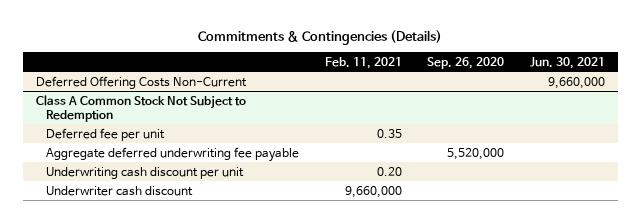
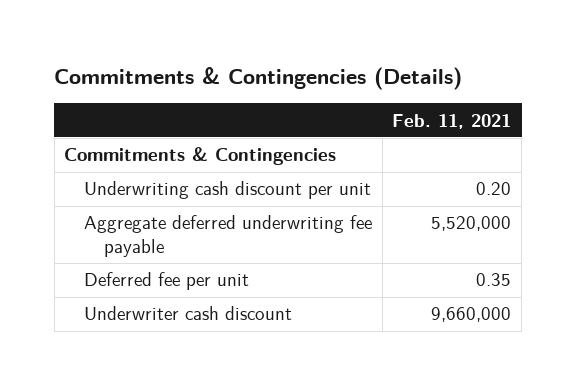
- | Feb. 11, 2021 | Sep. 26, 2020 | Jun. 30, 2021
+ | Feb. 11, 2021
- Deferred Offering Costs Non-Current | | | 9,660,000
- Class A Common Stock Not Subject to Redemption
- Deferred fee per unit | 0.35 | |
- Aggregate deferred underwriting fee payable | | 5,520,000 |
+ Commitments & Contingencies
+ Aggregate deferred underwriting fee payable | 5,520,000
+ Deferred fee per unit | 0.35

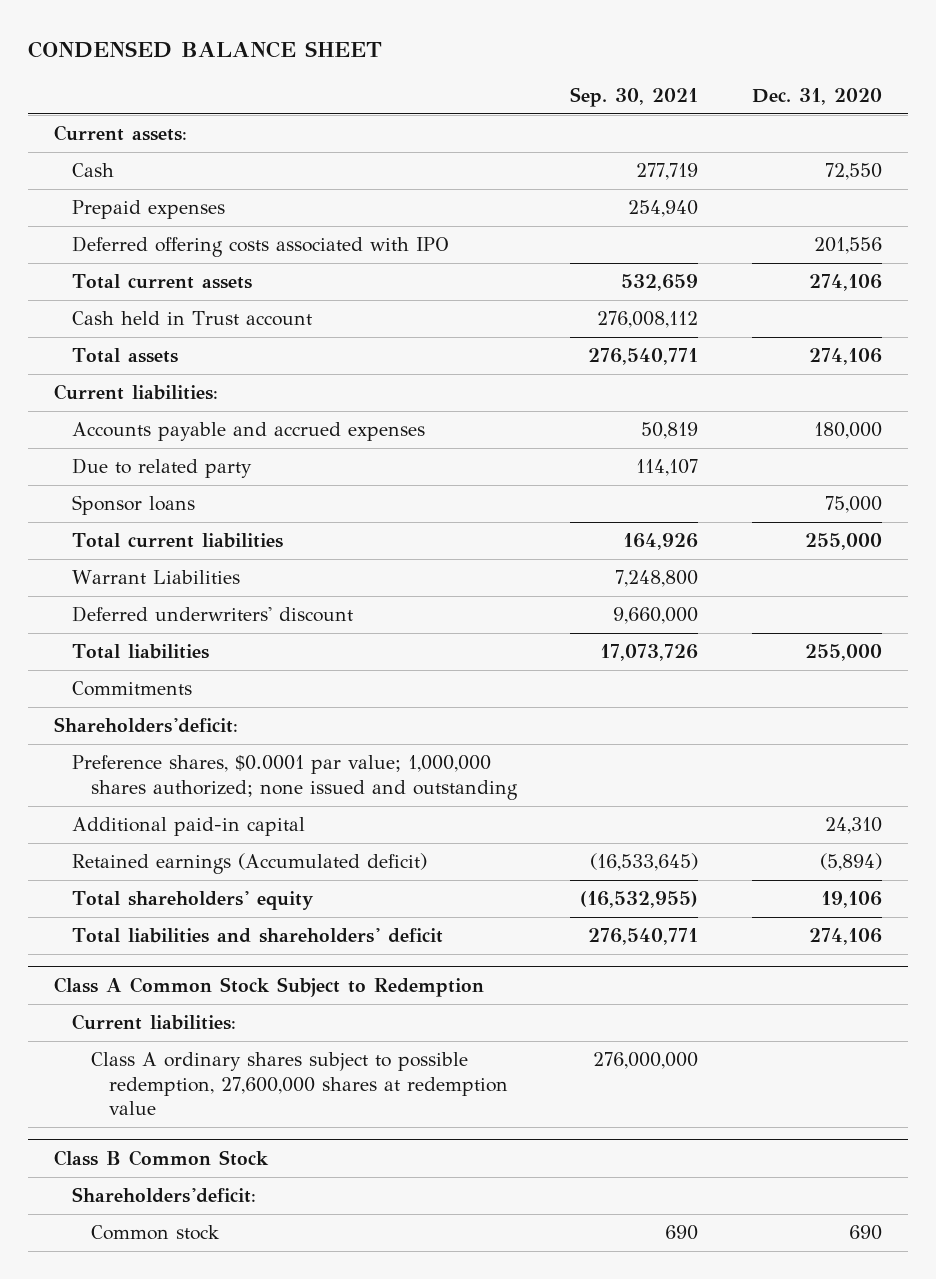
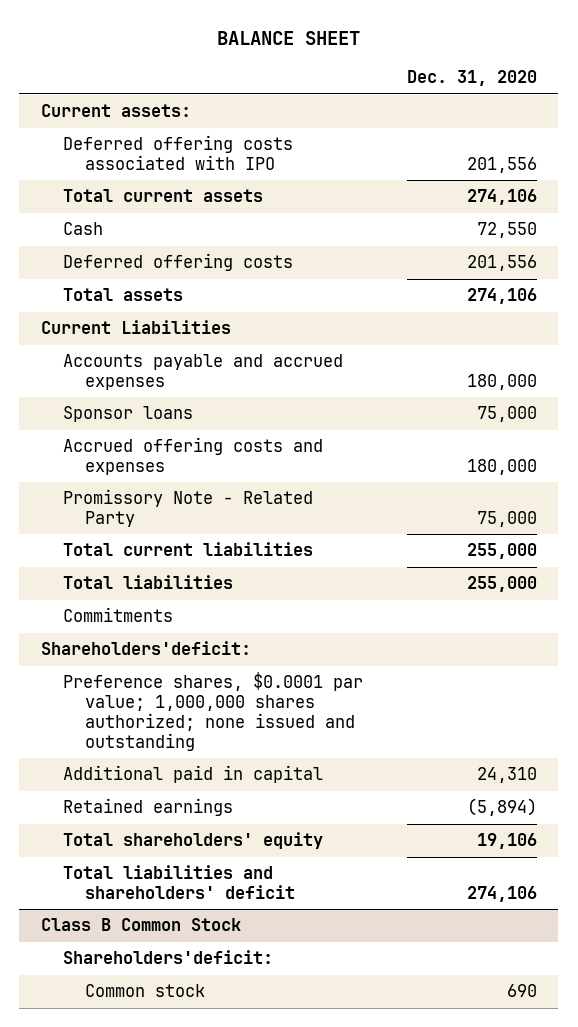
- CONDENSED BALANCE SHEET
+ BALANCE SHEET
- | Sep. 30, 2021 | Dec. 31, 2020
+ | Dec. 31, 2020
- Prepaid expenses | 254,940 |
- Cash held in Trust account | 276,008,112 |
moved down: Cash | 72,550
+ Deferred offering costs | 201,556
- Current liabilities:
+ Current Liabilities
- Due to related party | 114,107 |
+ Accrued offering costs and expenses | 180,000
+ Promissory Note - Related Party | 75,000
- Warrant Liabilities | 7,248,800 |
- Deferred underwriters' discount | 9,660,000 |
- Additional paid-in capital | | 24,310
- Retained earnings (Accumulated deficit) | (16,533,645) | (5,894)
+ Additional paid in capital | 24,310
+ Retained earnings | (5,894)
- Class A Common Stock Subject to Redemption
- Current liabilities:
- Class A ordinary shares subject to possible redemption, 27,600,000 shares at redemption value | 276,000,000 |

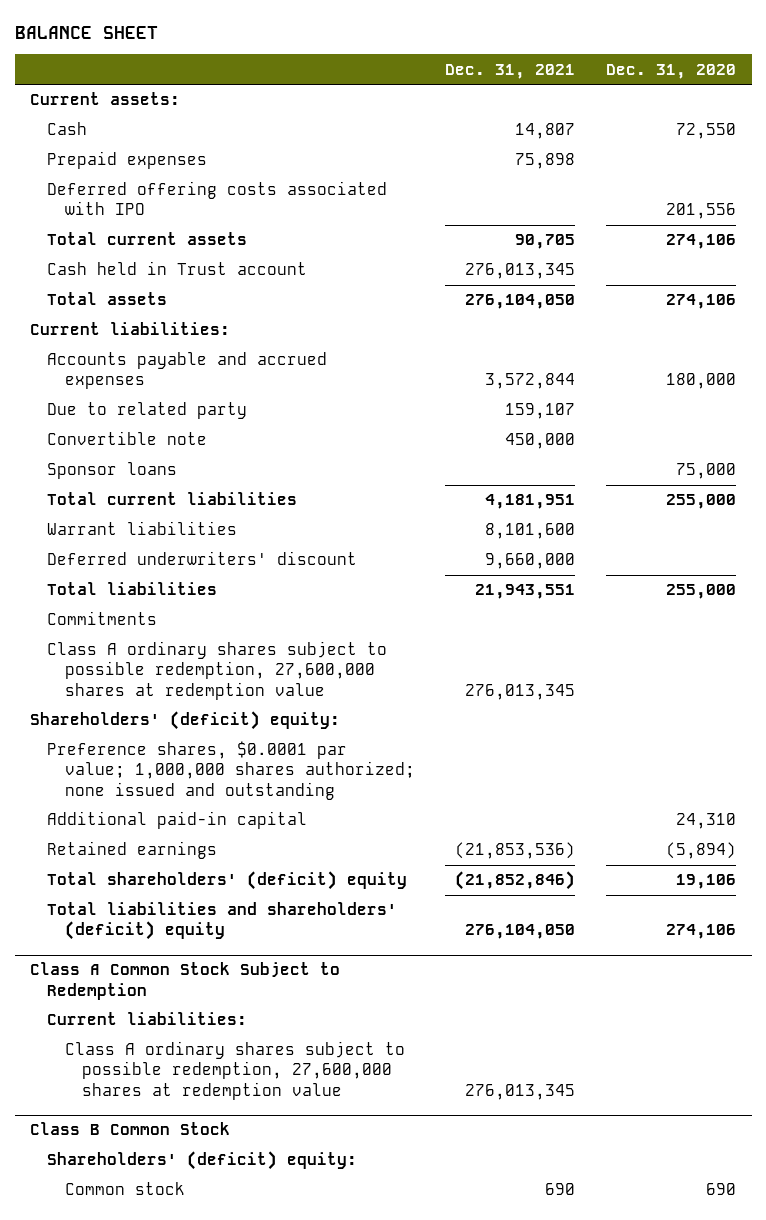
- | Dec. 31, 2020
+ | Dec. 31, 2021 | Dec. 31, 2020
moved up: Cash | 14,807 | 72,550
+ Prepaid expenses | 75,898 |
- Deferred offering costs | 201,556
+ Cash held in Trust account | 276,013,345 |
- Current Liabilities
+ Current liabilities:
+ Due to related party | 159,107 |
+ Convertible note | 450,000 |
- Accrued offering costs and expenses | 180,000
- Promissory Note - Related Party | 75,000
+ Warrant liabilities | 8,101,600 |
+ Deferred underwriters' discount | 9,660,000 |
- Shareholders'deficit:
+ Class A ordinary shares subject to possible redemption, 27,600,000 shares at redemption value | 276,013,345 |
+ Shareholders' (deficit) equity:
- Additional paid in capital | 24,310
+ Additional paid-in capital | | 24,310
- Total shareholders' equity | 19,106
- Total liabilities and shareholders' deficit | 274,106
+ Total shareholders' (deficit) equity | (21,852,846) | 19,106
+ Total liabilities and shareholders' (deficit) equity | 276,104,050 | 274,106
+ Class A Common Stock Subject to Redemption
+ Current liabilities:
+ Class A ordinary shares subject to possible redemption, 27,600,000 shares at redemption value | 276,013,345 |
@ Class B Common Stock
- Shareholders'deficit:
+ Shareholders' (deficit) equity:

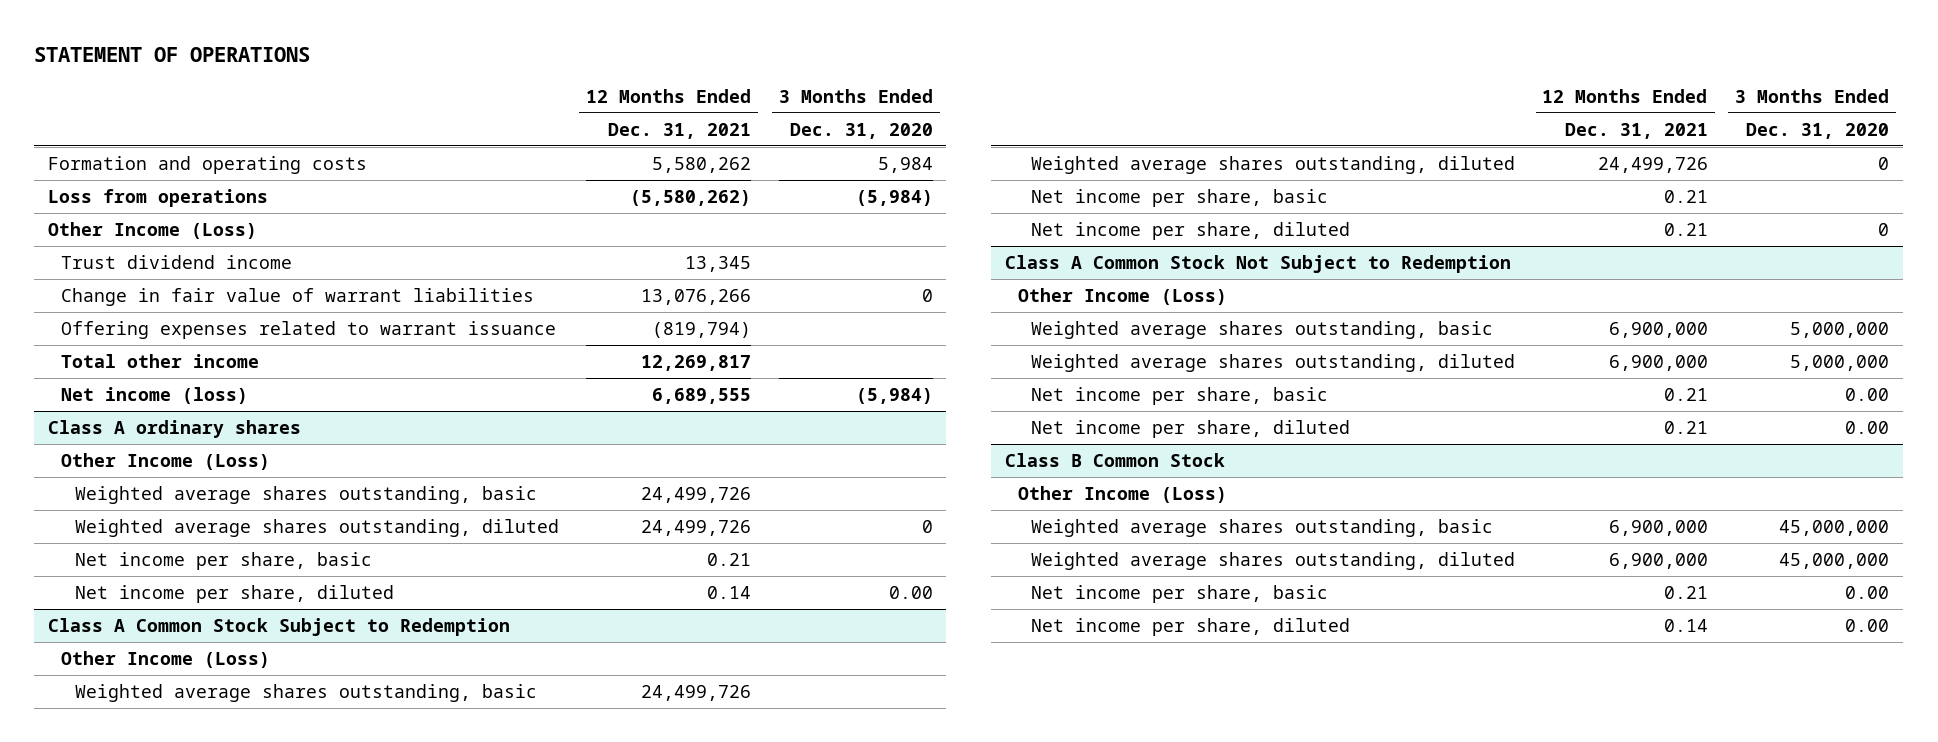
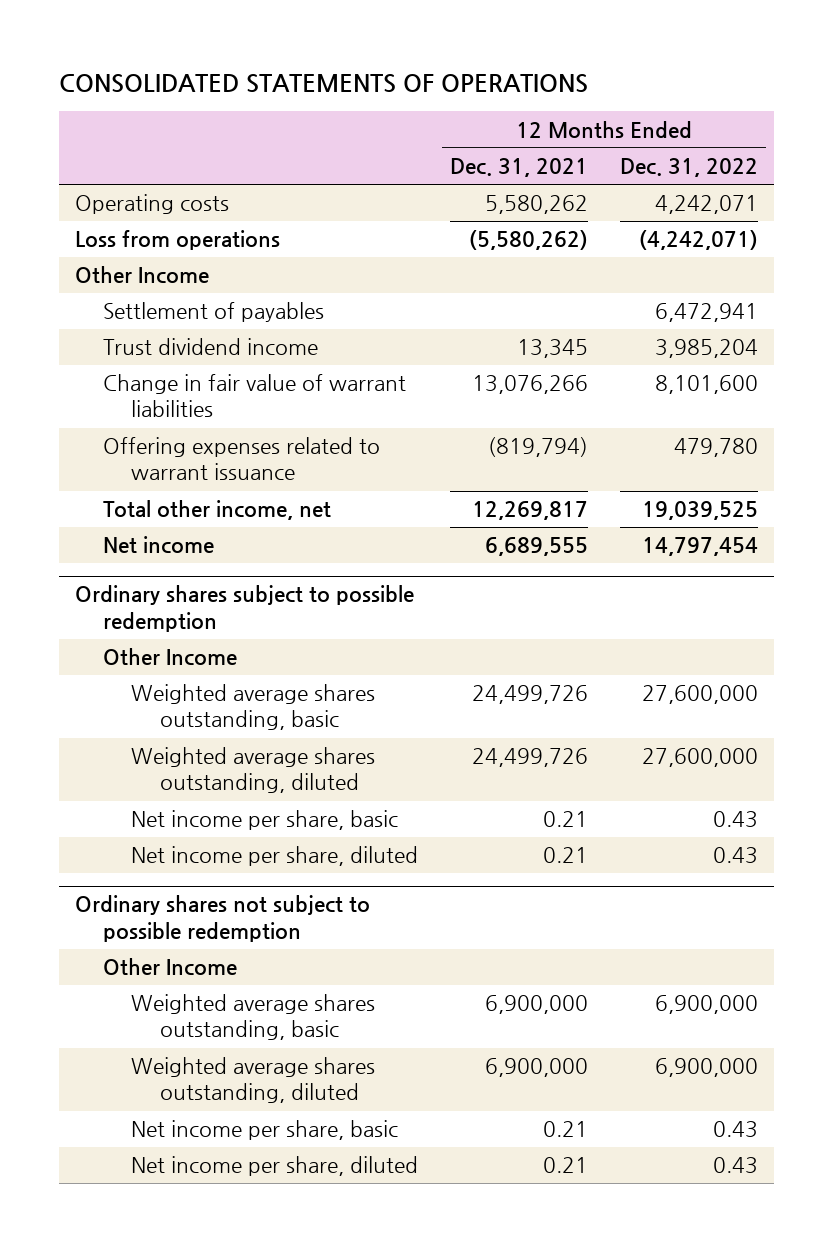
- STATEMENT OF OPERATIONS
+ CONSOLIDATED STATEMENTS OF OPERATIONS
- | 12 Months Ended Dec. 31, 2021 | 3 Months Ended Dec. 31, 2020
+ | 12 Months Ended Dec. 31, 2021 | 12 Months Ended Dec. 31, 2022
- Formation and operating costs | 5,580,262 | 5,984
+ Operating costs | 5,580,262 | 4,242,071
- Other Income (Loss)
+ Other Income
+ Settlement of payables | | 6,472,941
- Total other income | 12,269,817 |
- Net income (loss) | 6,689,555 | (5,984)
- Class A ordinary shares
- Other Income (Loss)
- Weighted average shares outstanding, basic | 24,499,726 |
- Weighted average shares outstanding, diluted | 24,499,726 | 0
- Net income per share, basic | 0.21 |
- Net income per share, diluted | 0.14 | 0.00
- Class A Common Stock Subject to Redemption
- Other Income (Loss)
+ Total other income, net | 12,269,817 | 19,039,525
+ Net income | 6,689,555 | 14,797,454
+ Ordinary shares subject to possible redemption
+ Other Income
- Class A Common Stock Not Subject to Redemption
- Other Income (Loss)
+ Ordinary shares not subject to possible redemption
+ Other Income
- Class B Common Stock
- Other Income (Loss)
- Weighted average shares outstanding, basic | 6,900,000 | 45,000,000
- Weighted average shares outstanding, diluted | 6,900,000 | 45,000,000
- Net income per share, basic | 0.21 | 0.00
- Net income per share, diluted | 0.14 | 0.00

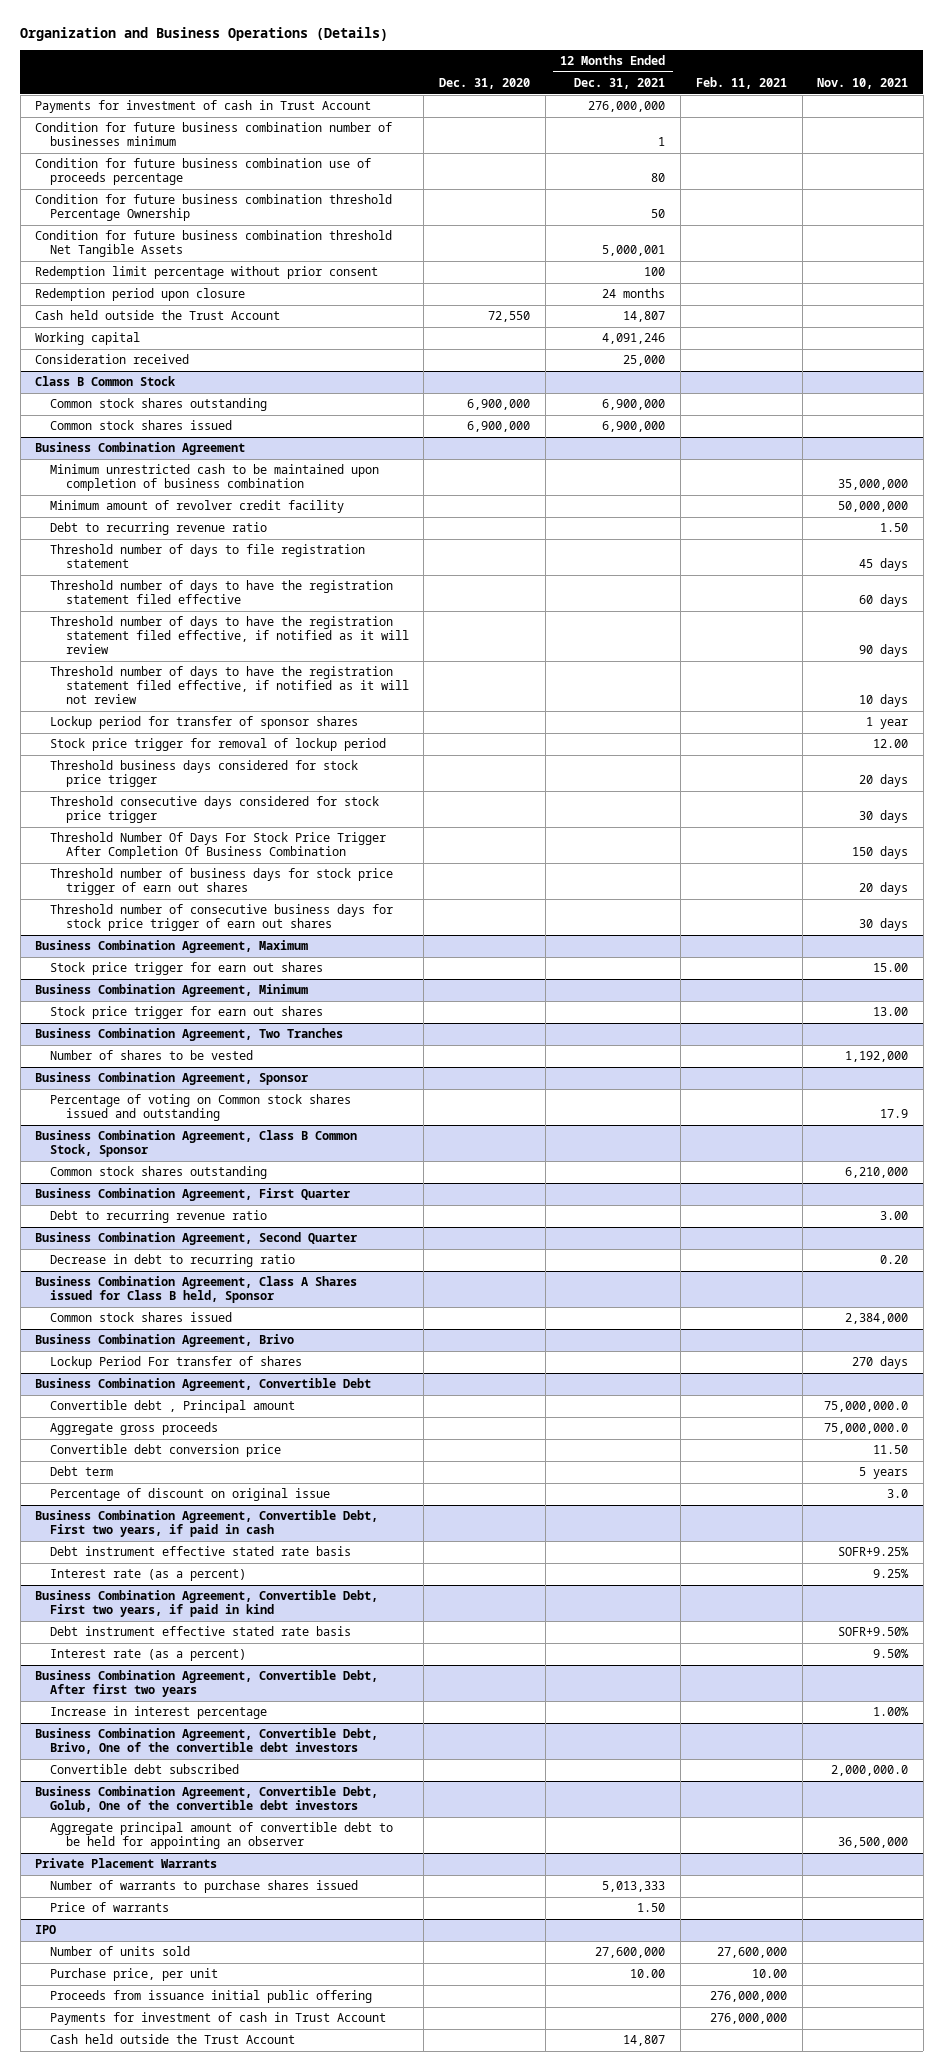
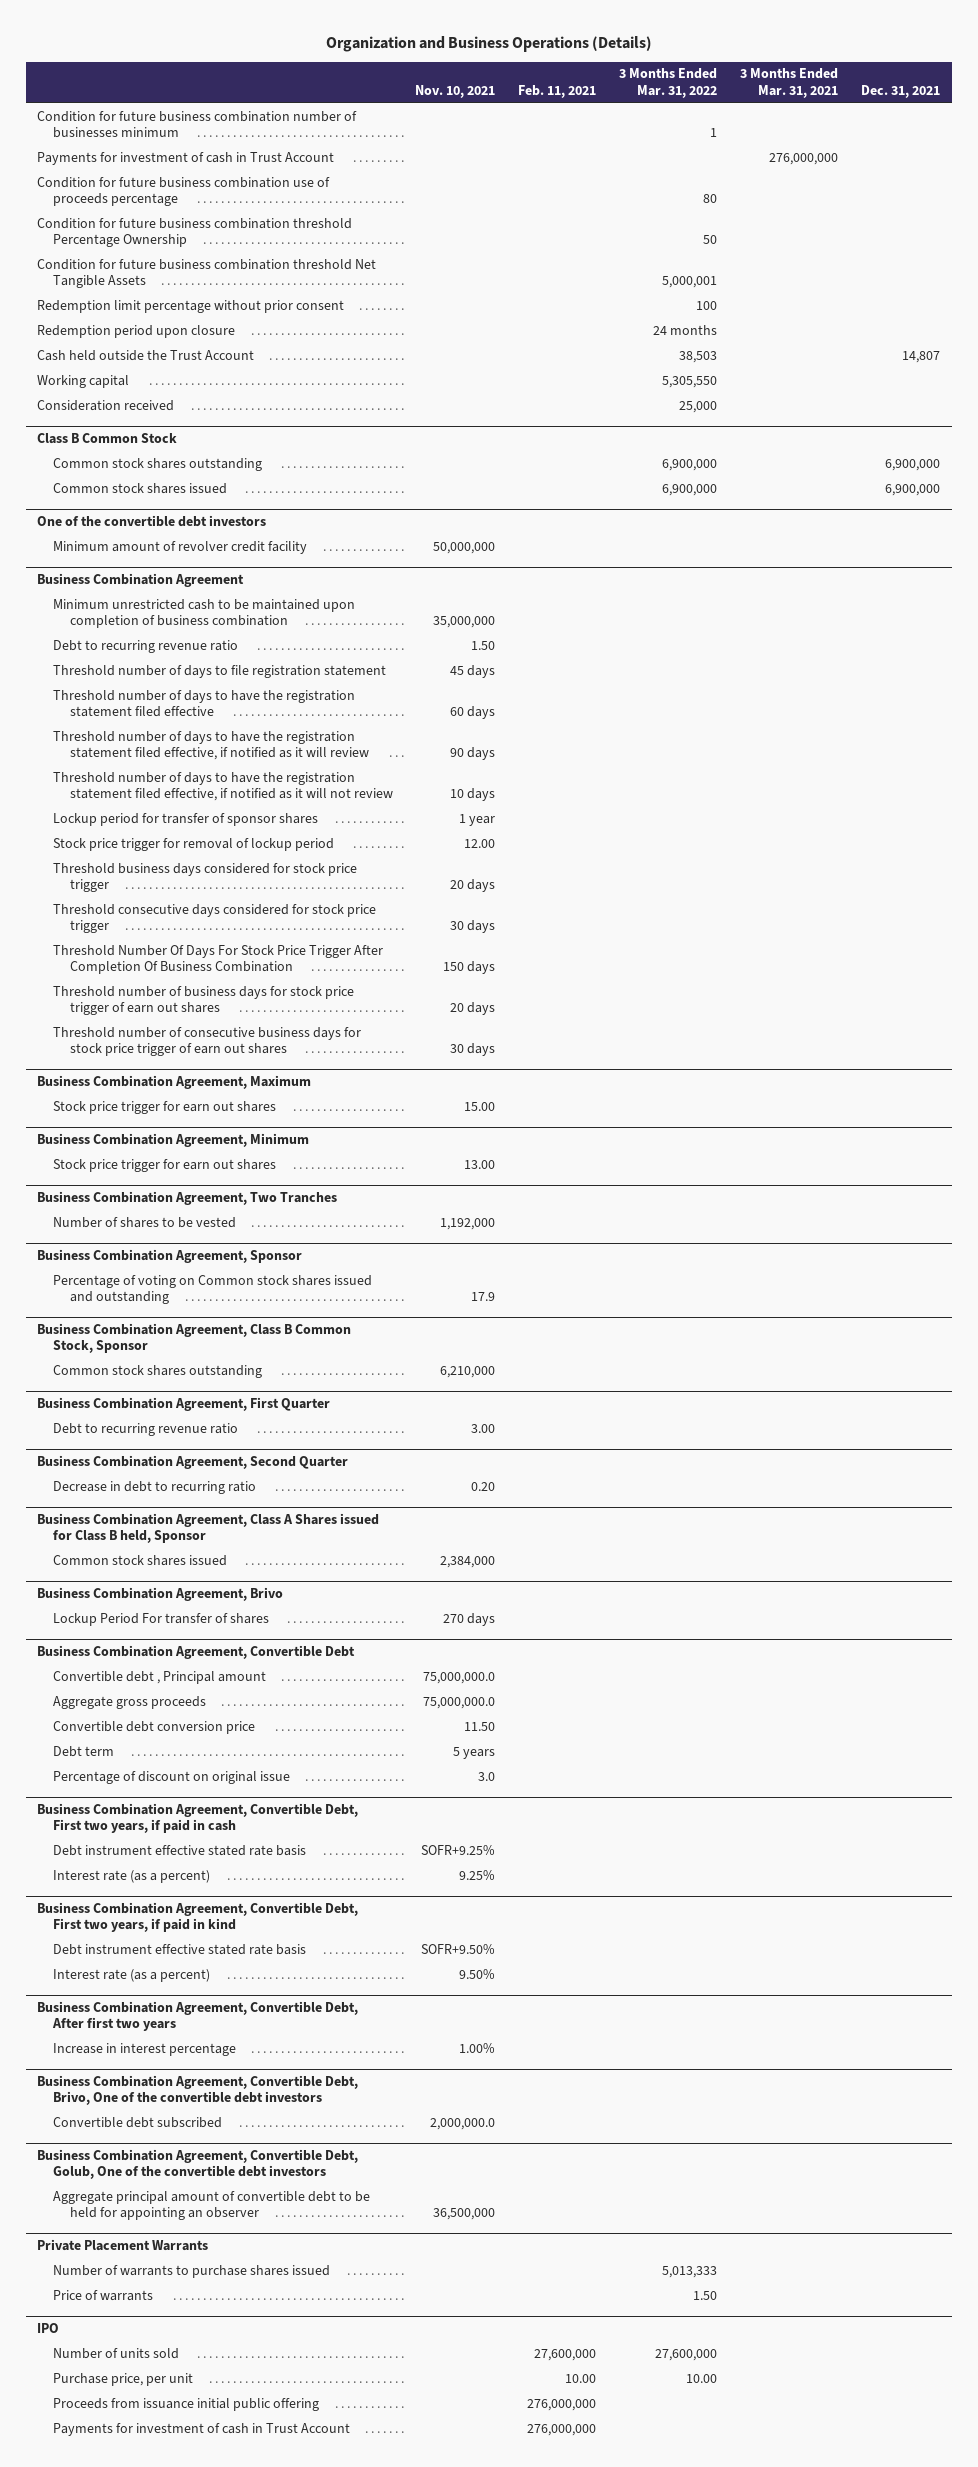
- | Dec. 31, 2020 | 12 Months Ended Dec. 31, 2021 | Feb. 11, 2021 | Nov. 10, 2021
+ | Nov. 10, 2021 | Feb. 11, 2021 | 3 Months Ended Mar. 31, 2022 | 3 Months Ended Mar. 31, 2021 | Dec. 31, 2021
moved down: Payments for investment of cash in Trust Account | | | | 276,000,000 |
+ One of the convertible debt investors
+ Minimum amount of revolver credit facility | 50,000,000 | | | |
@ Business Combination Agreement
- Minimum amount of revolver credit facility | | | | 50,000,000
@ IPO
- Cash held outside the Trust Account | | 14,807 | |

